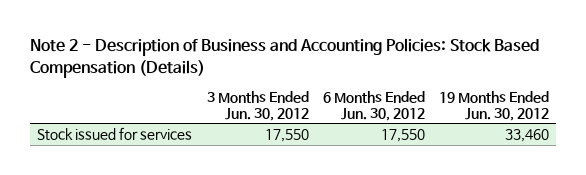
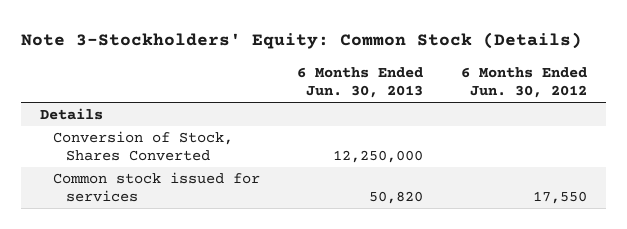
- Note 2 - Description of Business and Accounting Policies: Stock Based Compensation (Details)
+ Note 3-Stockholders' Equity: Common Stock (Details)
- | 3 Months Ended Jun. 30, 2012 | 6 Months Ended Jun. 30, 2012 | 19 Months Ended Jun. 30, 2012
+ | 6 Months Ended Jun. 30, 2013 | 6 Months Ended Jun. 30, 2012
- Stock issued for services | 17,550 | 17,550 | 33,460
+ Details
+ Conversion of Stock, Shares Converted | 12,250,000 |
+ Common stock issued for services | 50,820 | 17,550

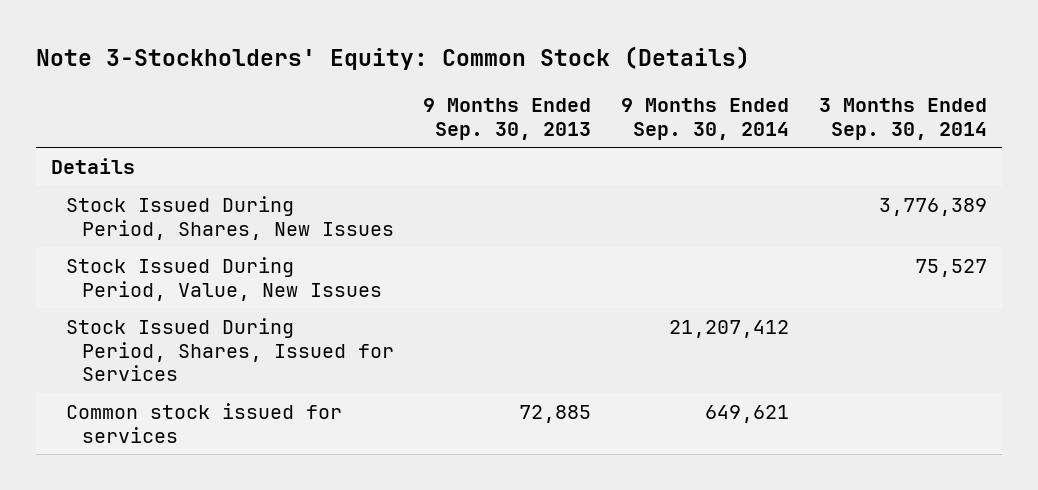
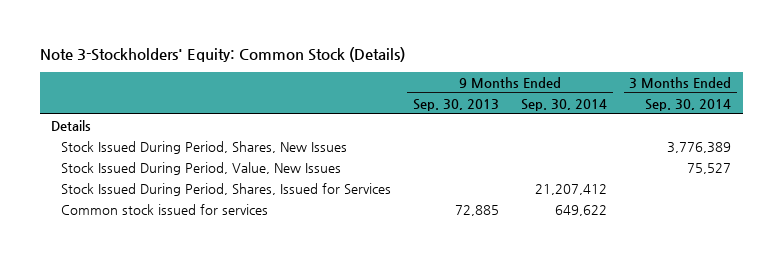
- Common stock issued for services | 72,885 | 649,621 |
+ Common stock issued for services | 72,885 | 649,622 |

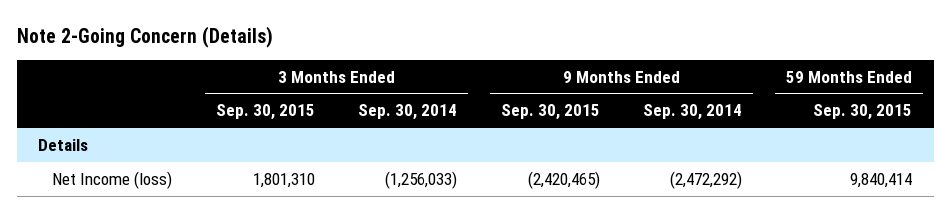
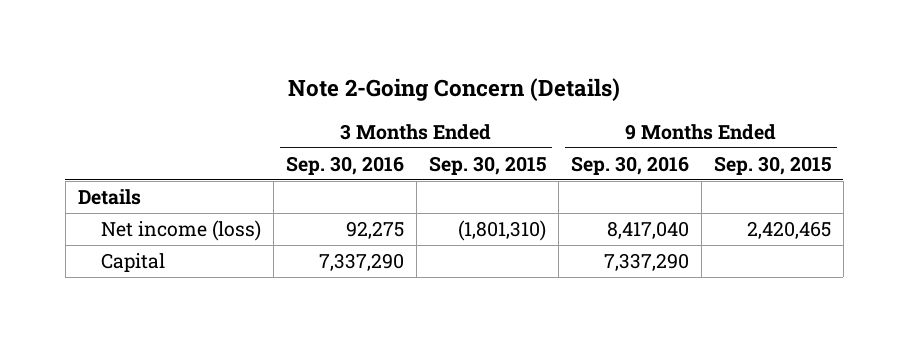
- | 3 Months Ended Sep. 30, 2015 | 3 Months Ended Sep. 30, 2014 | 9 Months Ended Sep. 30, 2015 | 9 Months Ended Sep. 30, 2014 | 59 Months Ended Sep. 30, 2015
+ | 3 Months Ended Sep. 30, 2016 | 3 Months Ended Sep. 30, 2015 | 9 Months Ended Sep. 30, 2016 | 9 Months Ended Sep. 30, 2015
- Net Income (loss) | 1,801,310 | (1,256,033) | (2,420,465) | (2,472,292) | 9,840,414
+ Net income (loss) | 92,275 | (1,801,310) | 8,417,040 | 2,420,465
+ Capital | 7,337,290 | | 7,337,290 |

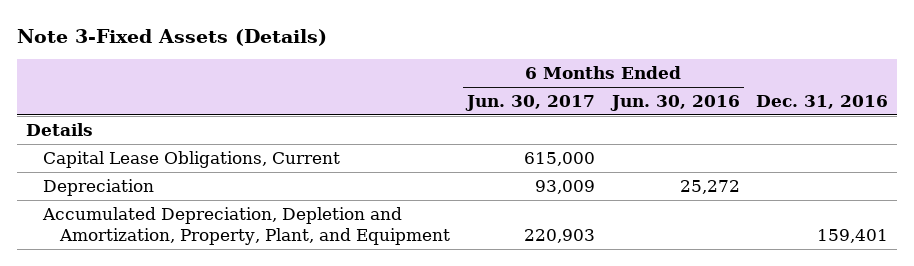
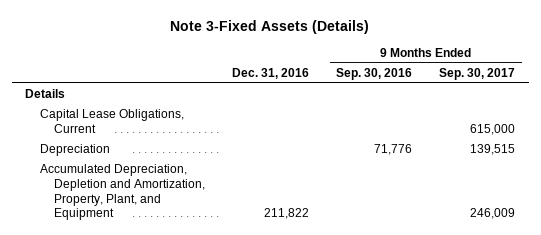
- | 6 Months Ended Jun. 30, 2017 | 6 Months Ended Jun. 30, 2016 | Dec. 31, 2016
+ | Dec. 31, 2016 | 9 Months Ended Sep. 30, 2016 | 9 Months Ended Sep. 30, 2017
- Accumulated Depreciation, Depletion and Amortization, Property, Plant, and Equipment | 220,903 | | 159,401
+ Accumulated Depreciation, Depletion and Amortization, Property, Plant, and Equipment | 211,822 | | 246,009

